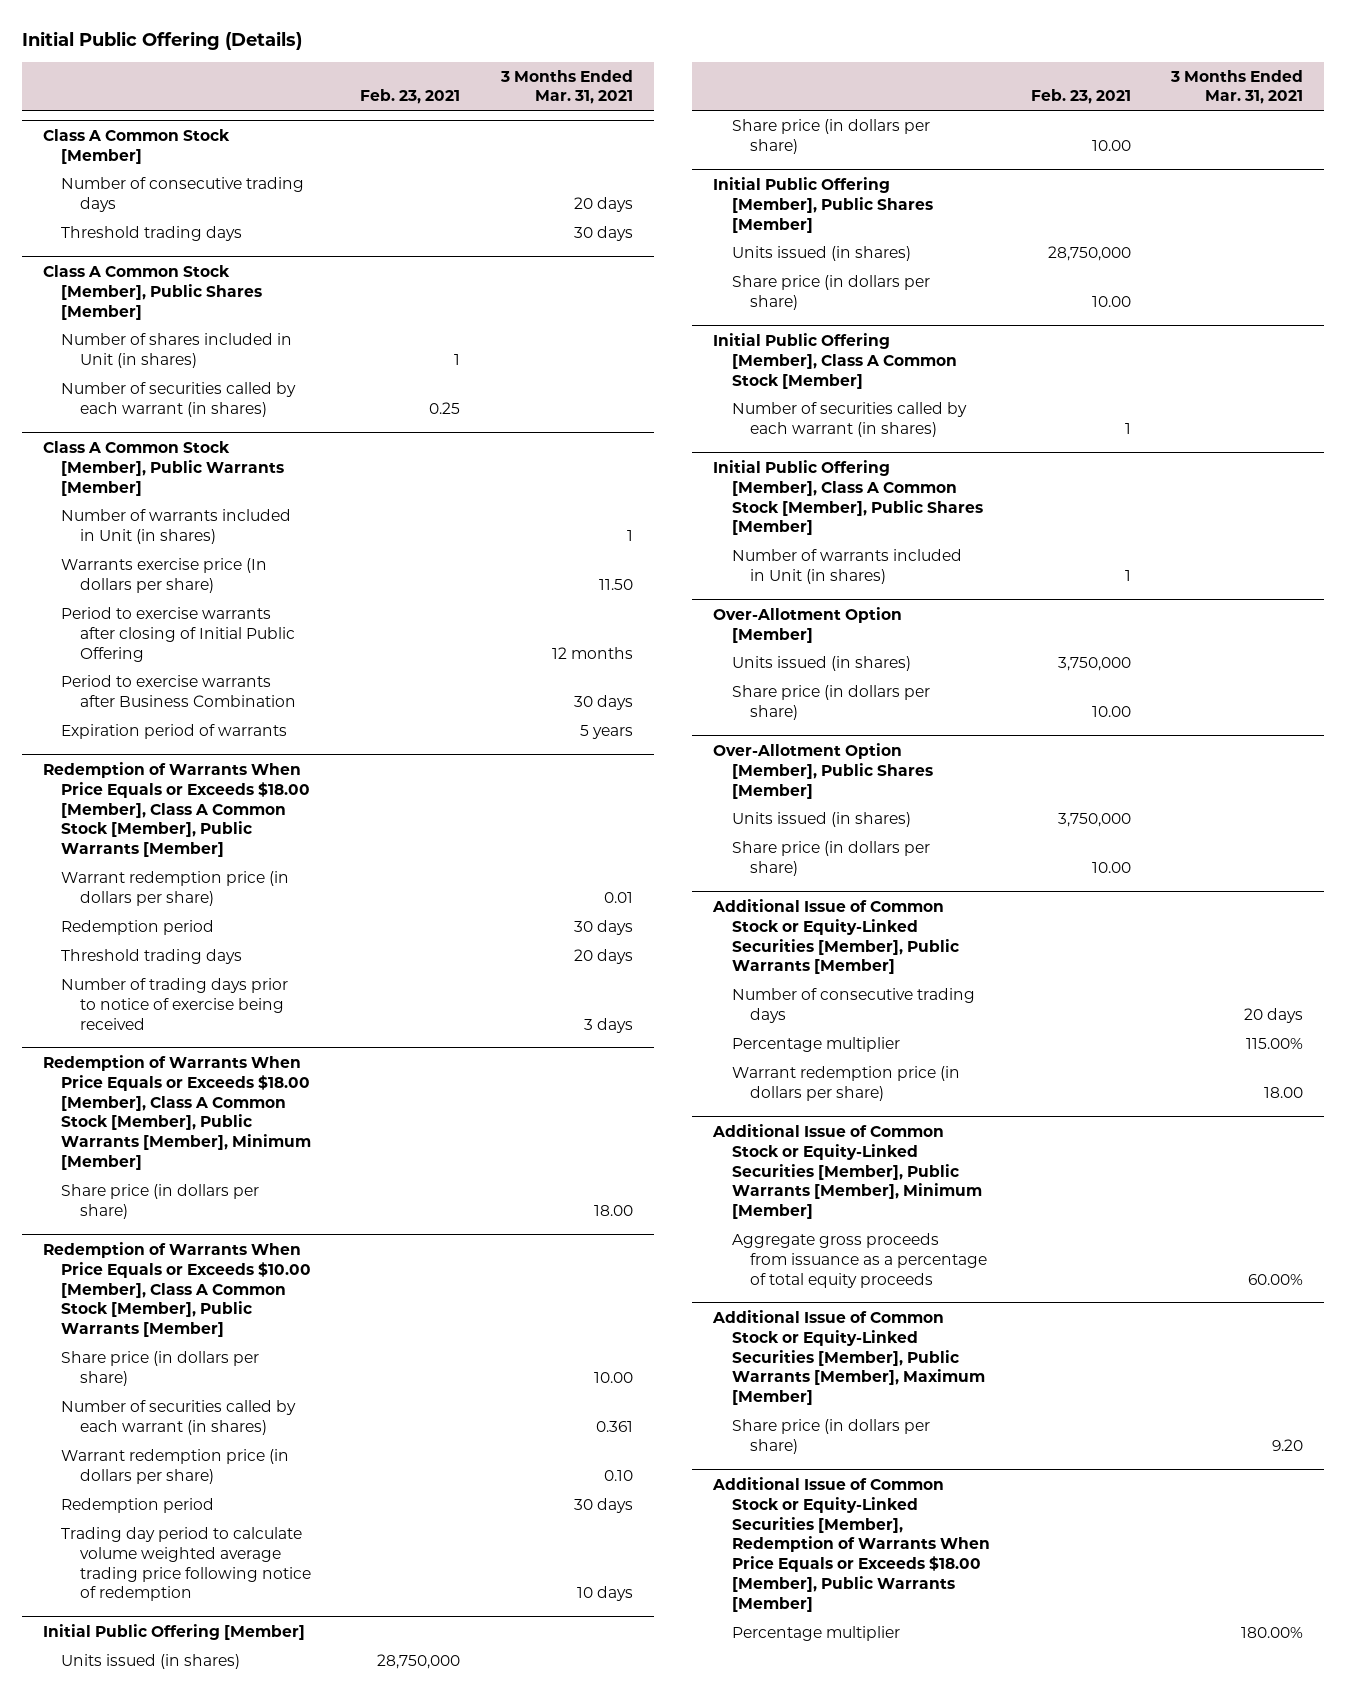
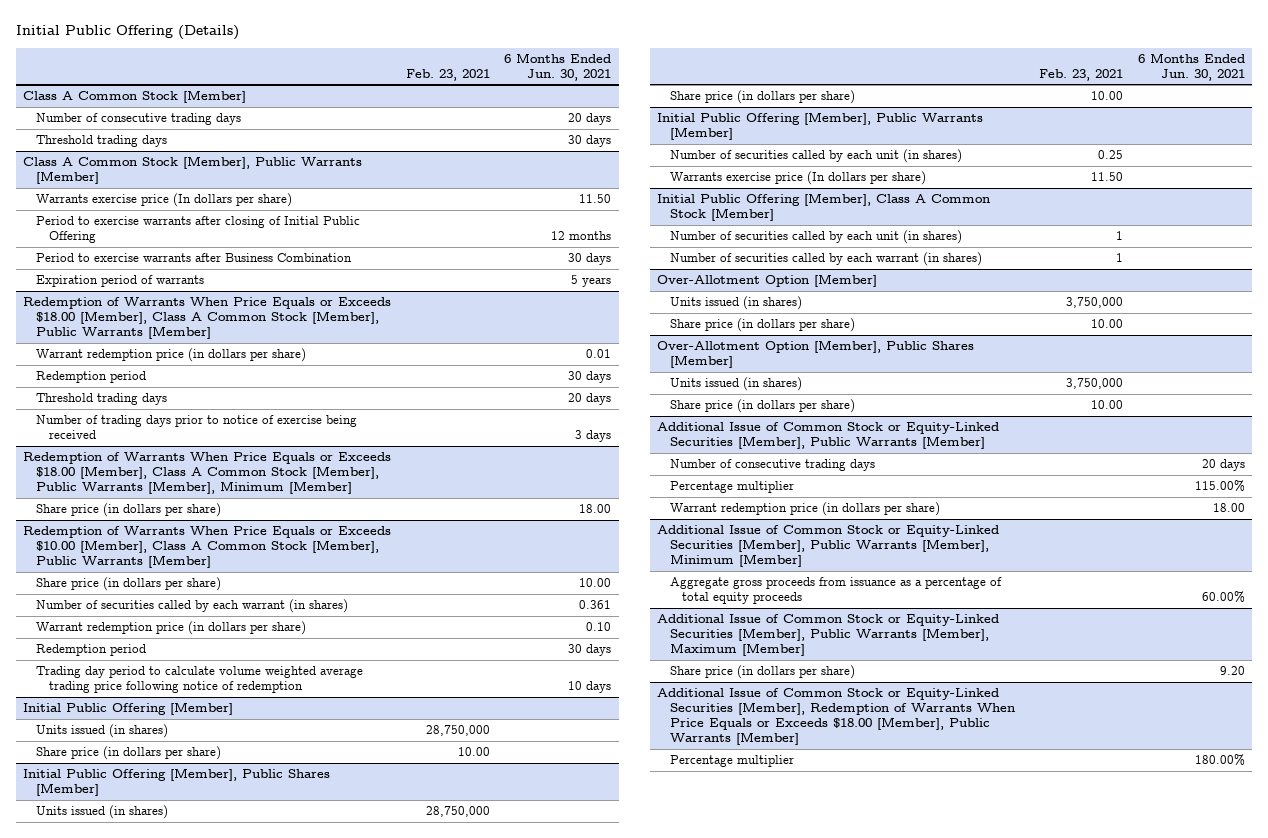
- | Feb. 23, 2021 | 3 Months Ended Mar. 31, 2021
+ | Feb. 23, 2021 | 6 Months Ended Jun. 30, 2021
- Class A Common Stock [Member], Public Shares [Member]
- Number of shares included in Unit (in shares) | 1 |
- Number of securities called by each warrant (in shares) | 0.25 |
@ Class A Common Stock [Member], Public Warrants [Member]
- Number of warrants included in Unit (in shares) | | 1
+ Initial Public Offering [Member], Public Warrants [Member]
+ Number of securities called by each unit (in shares) | 0.25 |
+ Warrants exercise price (In dollars per share) | 11.50 |
@ Initial Public Offering [Member], Class A Common Stock [Member]
+ Number of securities called by each unit (in shares) | 1 |
- Initial Public Offering [Member], Class A Common Stock [Member], Public Shares [Member]
- Number of warrants included in Unit (in shares) | 1 |

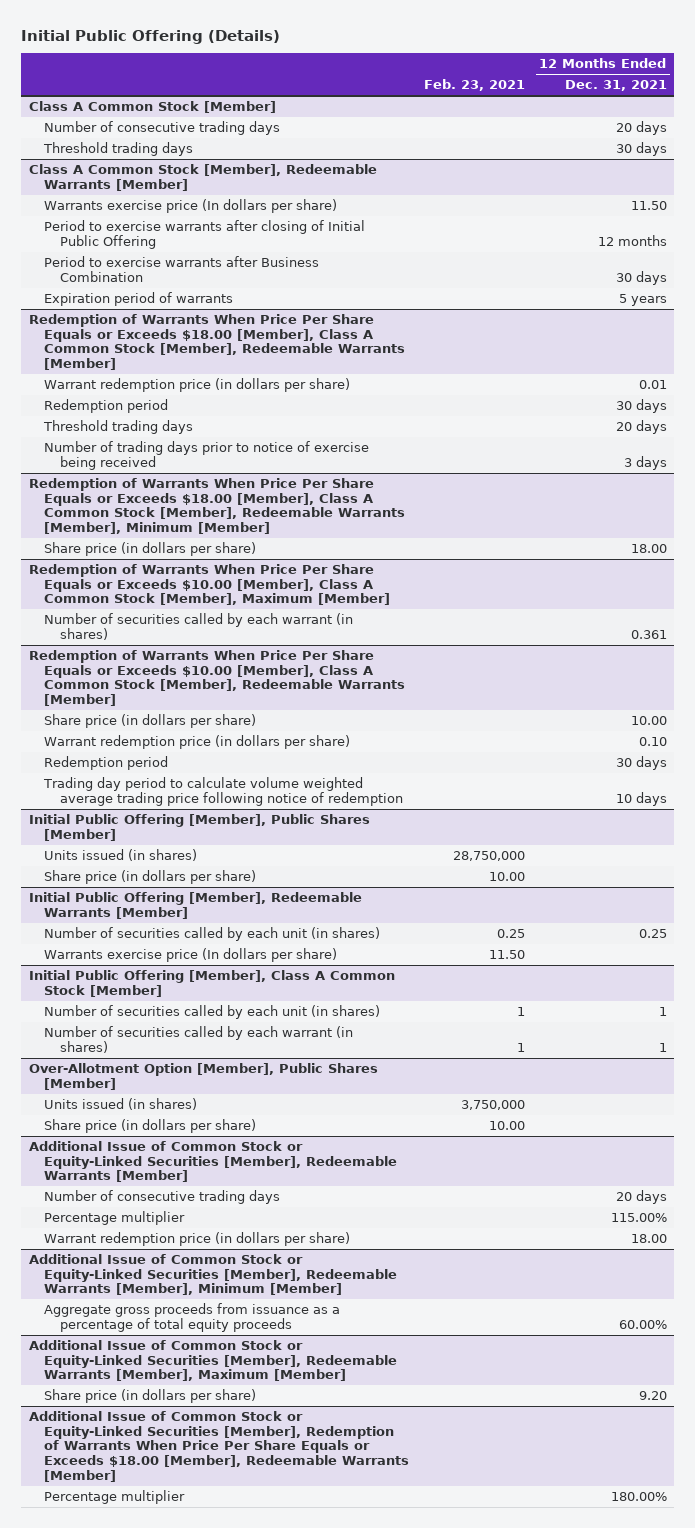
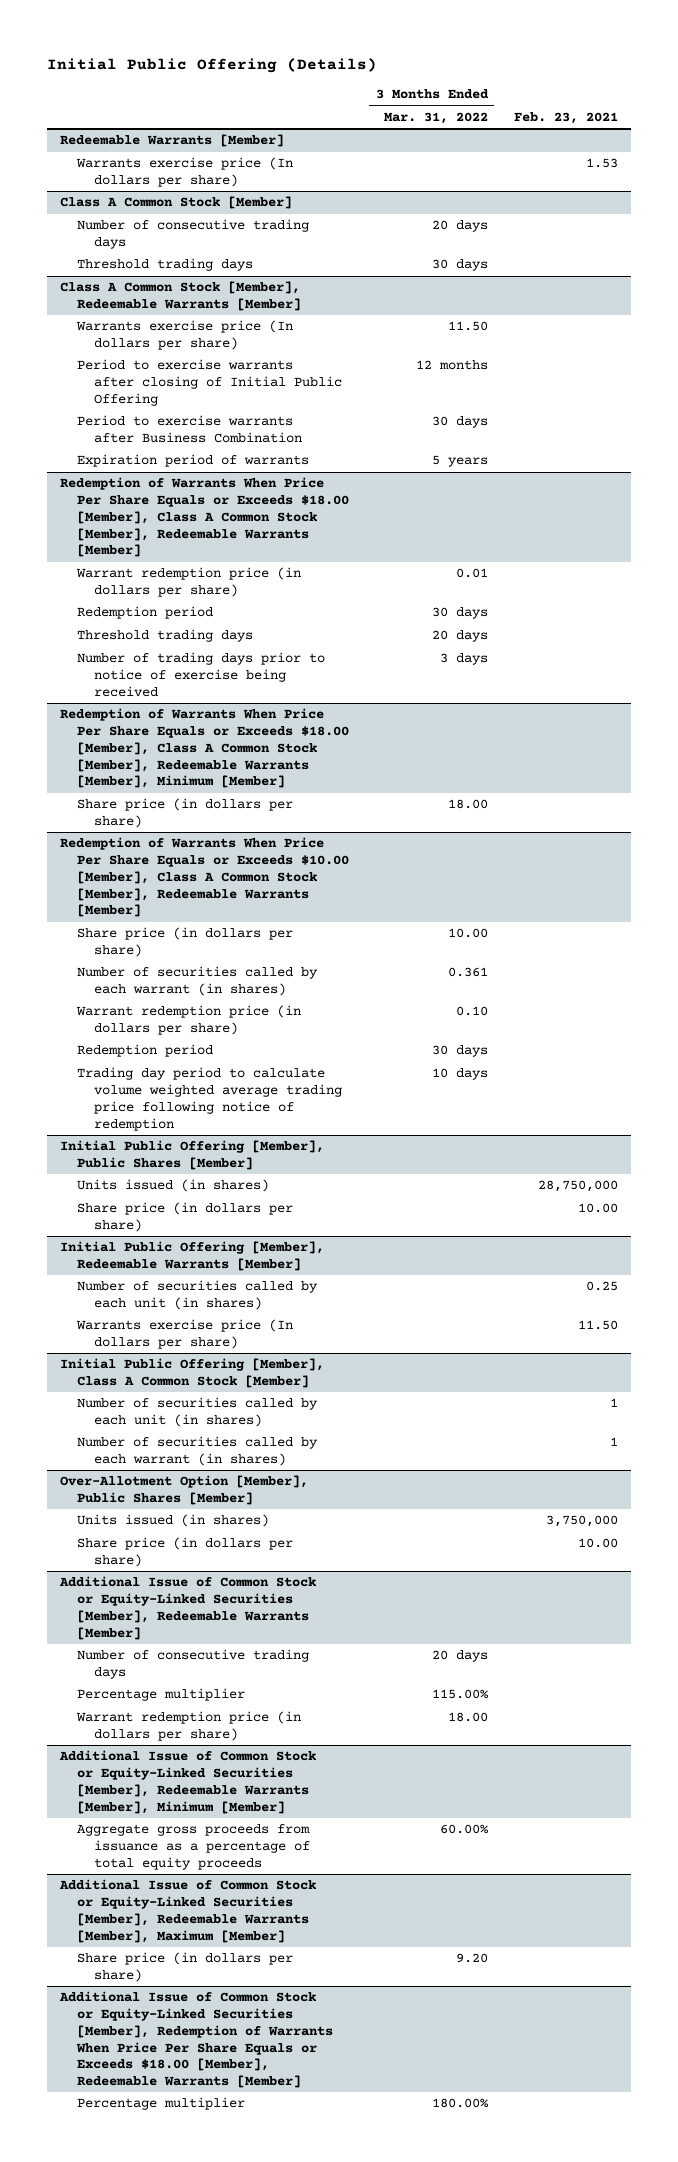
- | Feb. 23, 2021 | 12 Months Ended Dec. 31, 2021
+ | 3 Months Ended Mar. 31, 2022 | Feb. 23, 2021
+ Redeemable Warrants [Member]
+ Warrants exercise price (In dollars per share) | | 1.53
- Redemption of Warrants When Price Per Share Equals or Exceeds $10.00 [Member], Class A Common Stock [Member], Maximum [Member]
- Number of securities called by each warrant (in shares) | | 0.361
@ Redemption of Warrants When Price Per Share Equals or Exceeds $10.00 [Member], Class A Common Stock [Member], Redeemable Warrants [Member]
+ Number of securities called by each warrant (in shares) | 0.361 |

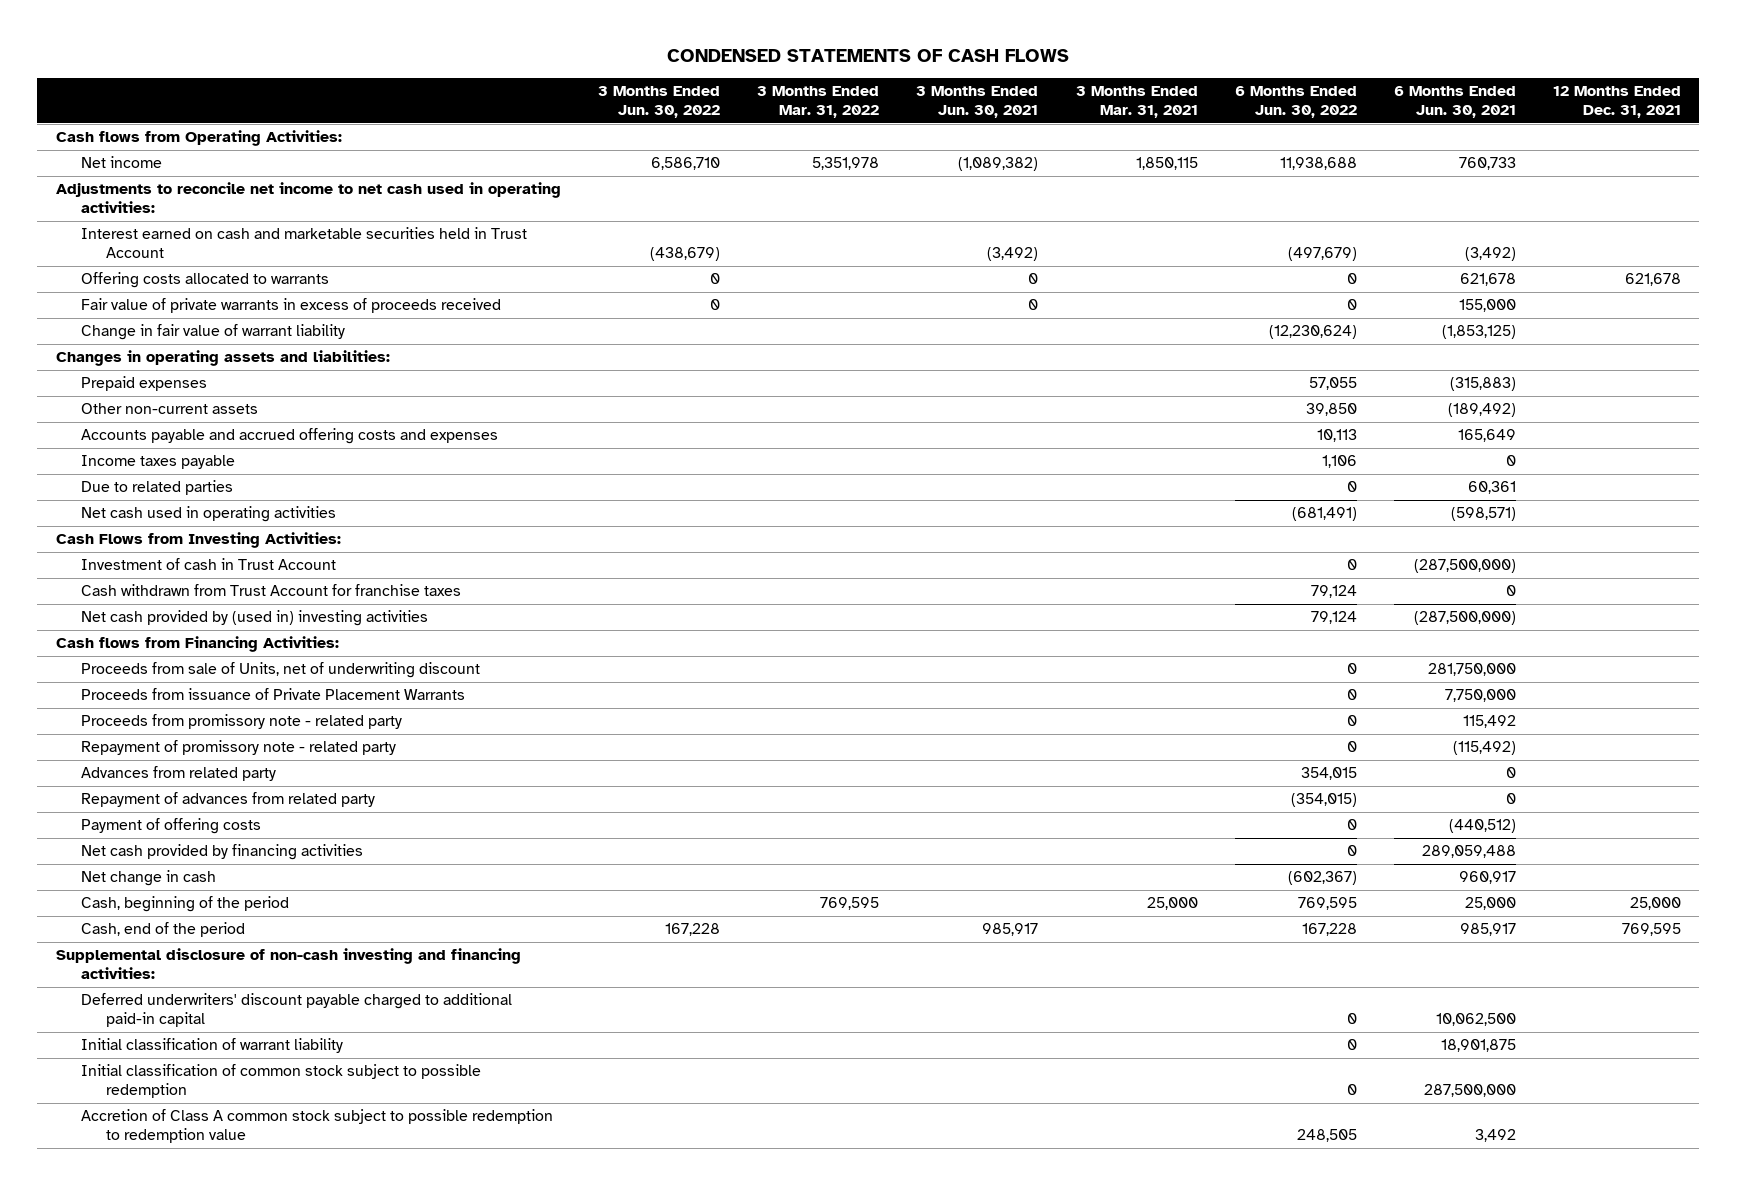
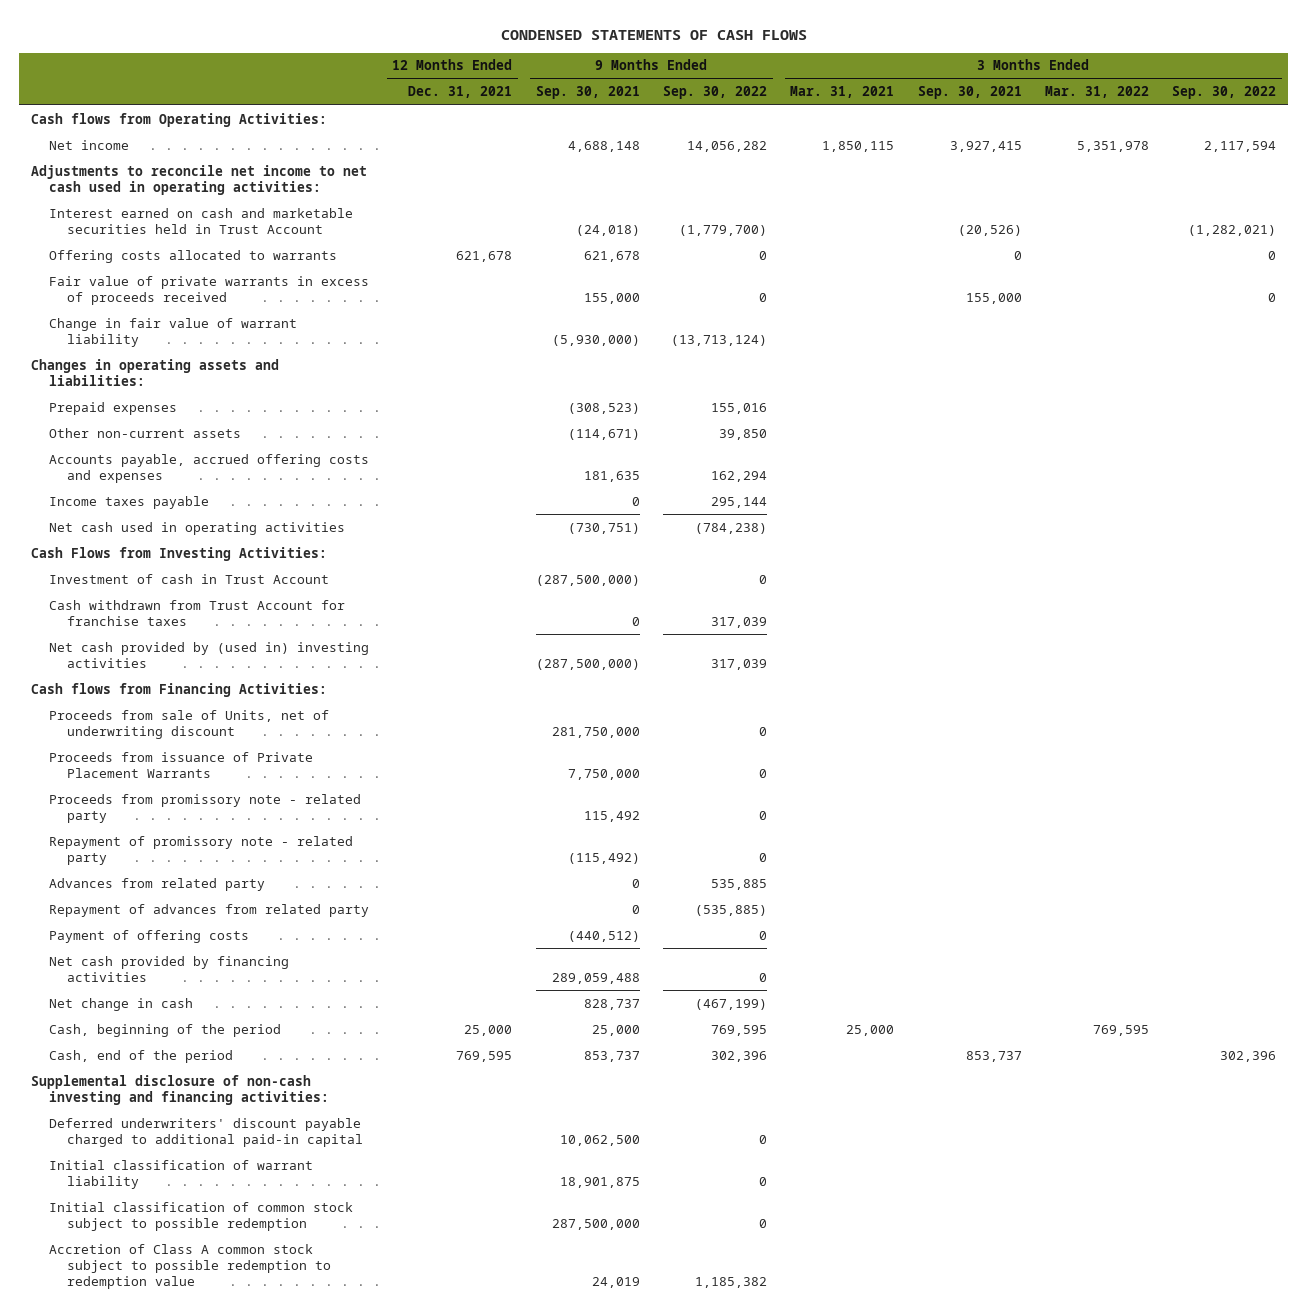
- | 3 Months Ended Jun. 30, 2022 | 3 Months Ended Mar. 31, 2022 | 3 Months Ended Jun. 30, 2021 | 3 Months Ended Mar. 31, 2021 | 6 Months Ended Jun. 30, 2022 | 6 Months Ended Jun. 30, 2021 | 12 Months Ended Dec. 31, 2021
+ | 12 Months Ended Dec. 31, 2021 | 9 Months Ended Sep. 30, 2021 | 9 Months Ended Sep. 30, 2022 | 3 Months Ended Mar. 31, 2021 | 3 Months Ended Sep. 30, 2021 | 3 Months Ended Mar. 31, 2022 | 3 Months Ended Sep. 30, 2022
- Accounts payable and accrued offering costs and expenses | | | | | 10,113 | 165,649 |
+ Accounts payable, accrued offering costs and expenses | | 181,635 | 162,294 | | | |
- Due to related parties | | | | | 0 | 60,361 |

